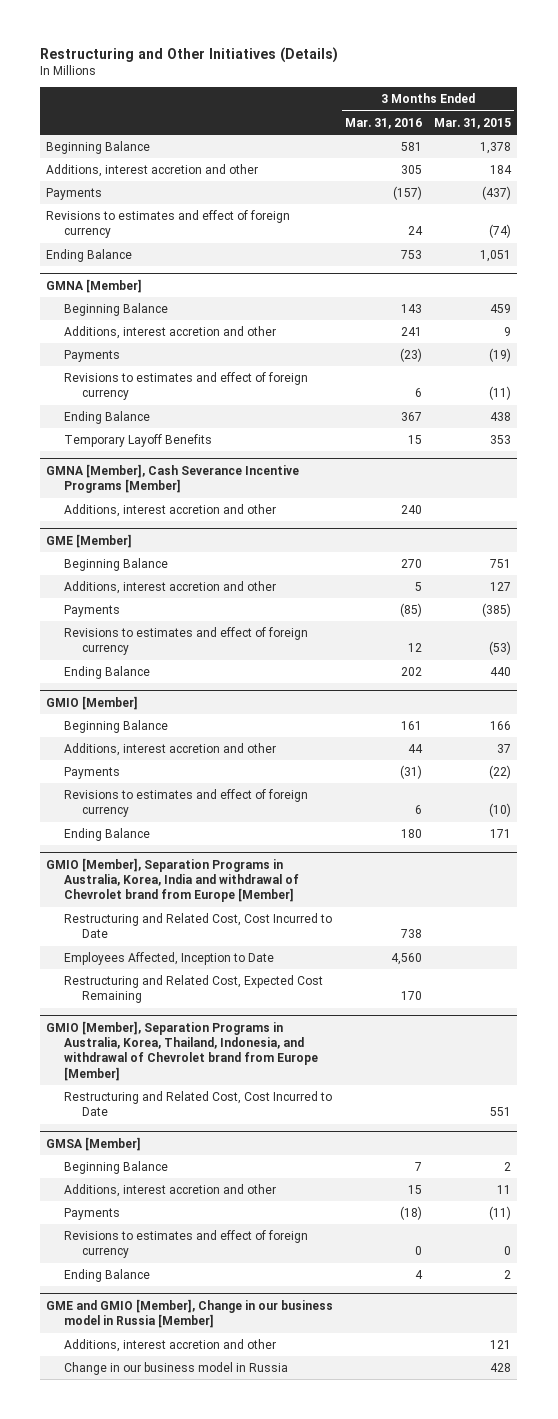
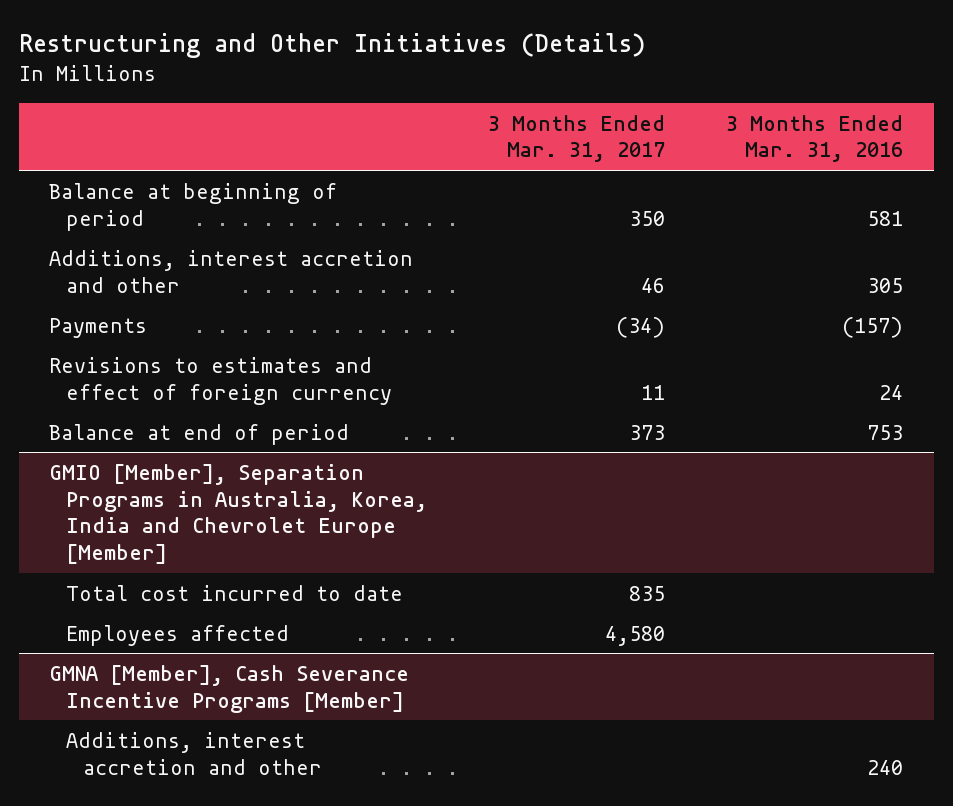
- | 3 Months Ended Mar. 31, 2016 | 3 Months Ended Mar. 31, 2015
+ | 3 Months Ended Mar. 31, 2017 | 3 Months Ended Mar. 31, 2016
- Beginning Balance | 581 | 1,378
+ Balance at beginning of period | 350 | 581
- Ending Balance | 753 | 1,051
- GMNA [Member]
- Beginning Balance | 143 | 459
- Additions, interest accretion and other | 241 | 9
- Payments | (23) | (19)
- Revisions to estimates and effect of foreign currency | 6 | (11)
- Ending Balance | 367 | 438
- Temporary Layoff Benefits | 15 | 353
+ Balance at end of period | 373 | 753
+ GMIO [Member], Separation Programs in Australia, Korea, India and Chevrolet Europe [Member]
+ Total cost incurred to date | 835 |
+ Employees affected | 4,580 |
- GME [Member]
- Beginning Balance | 270 | 751
- Additions, interest accretion and other | 5 | 127
- Payments | (85) | (385)
- Revisions to estimates and effect of foreign currency | 12 | (53)
- Ending Balance | 202 | 440
- GMIO [Member]
- Beginning Balance | 161 | 166
- Additions, interest accretion and other | 44 | 37
- Payments | (31) | (22)
- Revisions to estimates and effect of foreign currency | 6 | (10)
- Ending Balance | 180 | 171
- GMIO [Member], Separation Programs in Australia, Korea, India and withdrawal of Chevrolet brand from Europe [Member]
- Restructuring and Related Cost, Cost Incurred to Date | 738 |
- Employees Affected, Inception to Date | 4,560 |
- Restructuring and Related Cost, Expected Cost Remaining | 170 |
- GMIO [Member], Separation Programs in Australia, Korea, Thailand, Indonesia, and withdrawal of Chevrolet brand from Europe [Member]
- Restructuring and Related Cost, Cost Incurred to Date | | 551
- GMSA [Member]
- Beginning Balance | 7 | 2
- Additions, interest accretion and other | 15 | 11
- Payments | (18) | (11)
- Revisions to estimates and effect of foreign currency | 0 | 0
- Ending Balance | 4 | 2
- GME and GMIO [Member], Change in our business model in Russia [Member]
- Additions, interest accretion and other | | 121
- Change in our business model in Russia | | 428

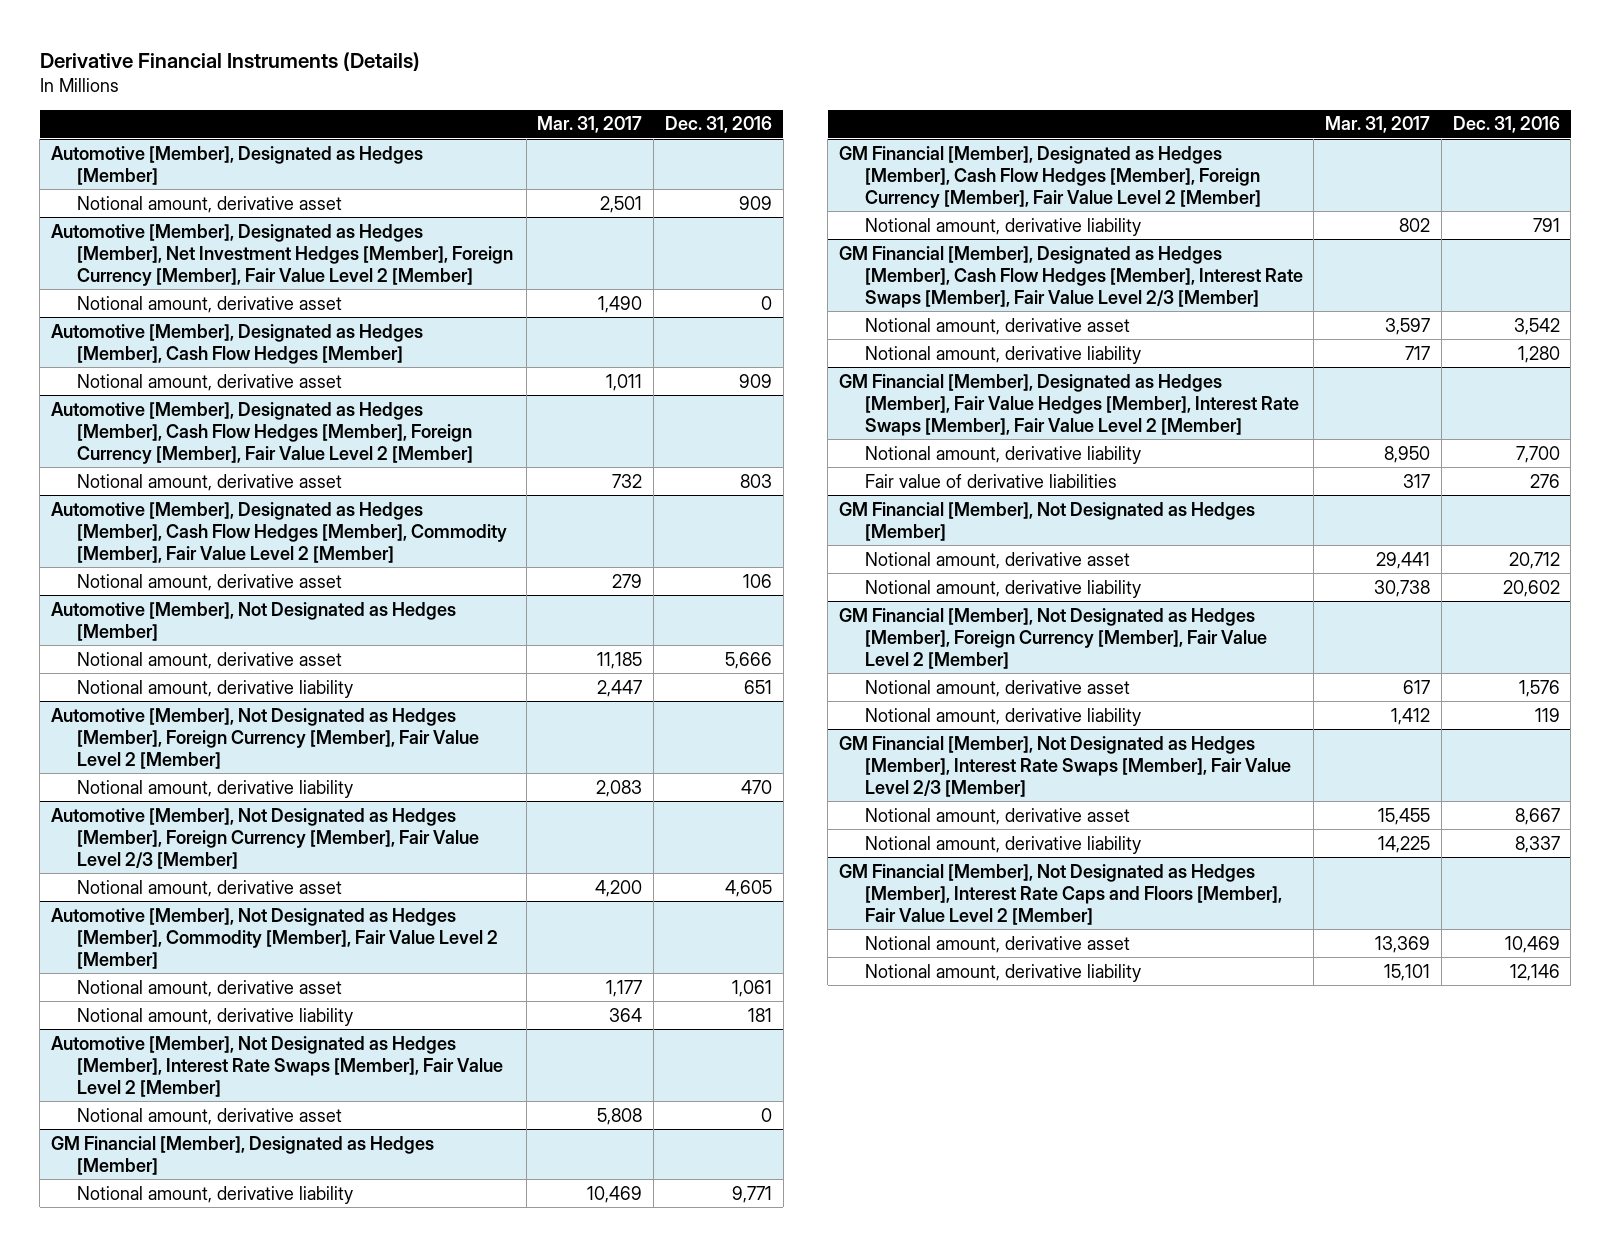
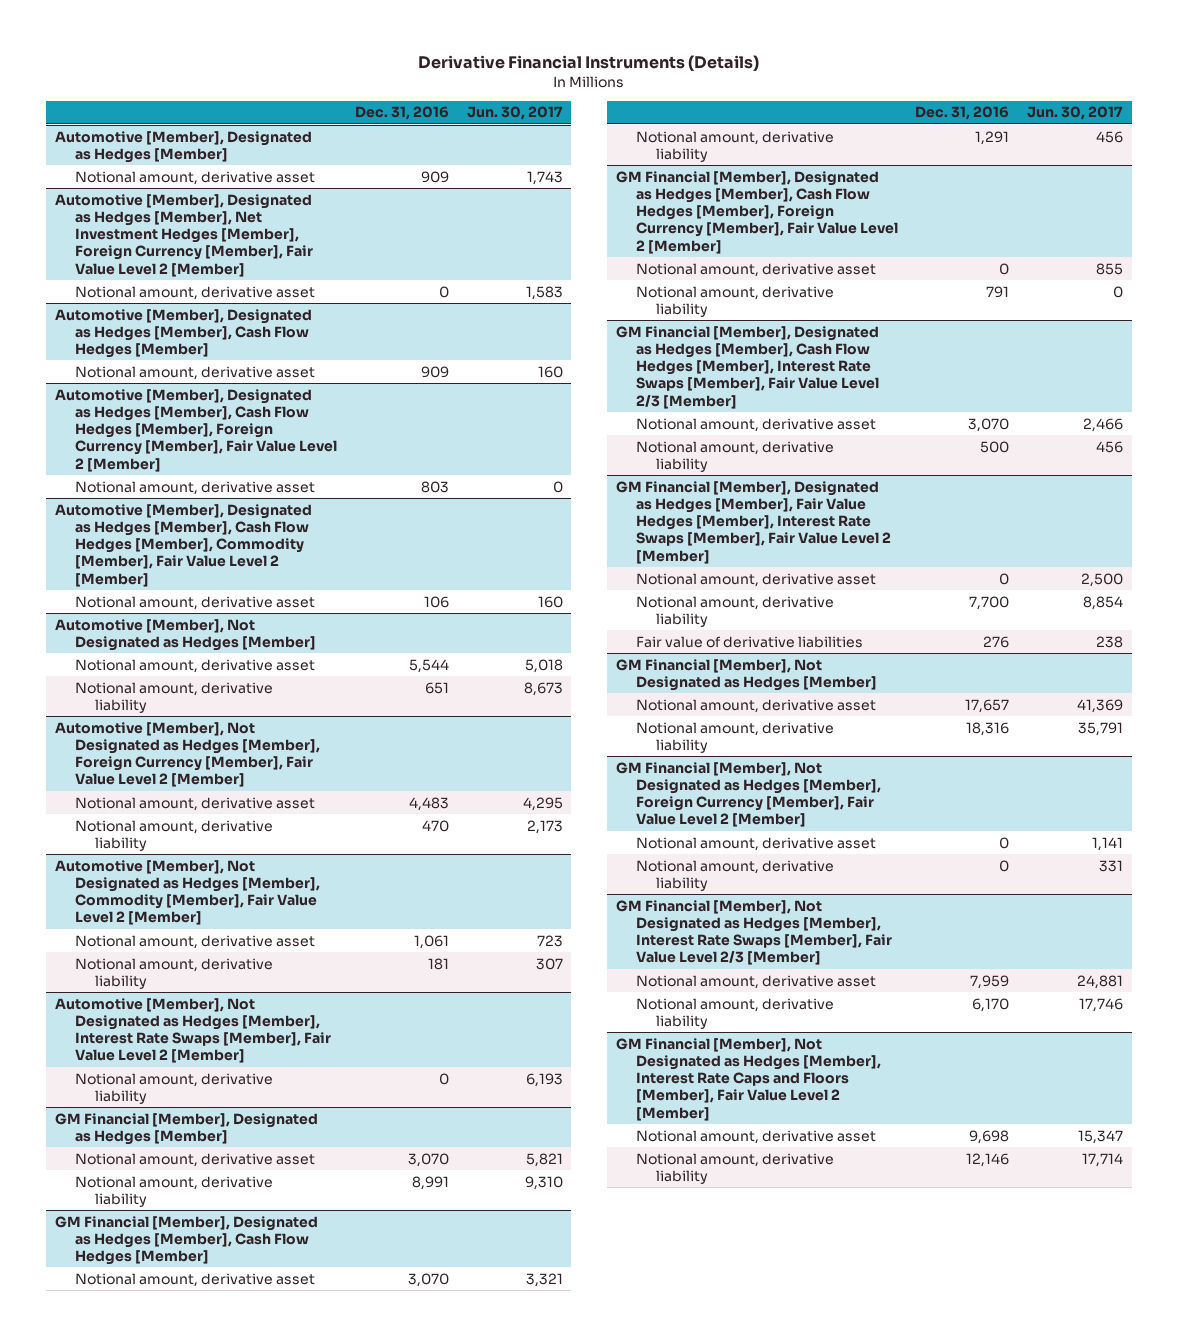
- | Mar. 31, 2017 | Dec. 31, 2016
+ | Dec. 31, 2016 | Jun. 30, 2017
@ Automotive [Member], Not Designated as Hedges [Member]
- Notional amount, derivative asset | 11,185 | 5,666
+ Notional amount, derivative asset | 5,544 | 5,018
@ Automotive [Member], Not Designated as Hedges [Member], Foreign Currency [Member], Fair Value Level 2 [Member]
+ Notional amount, derivative asset | 4,483 | 4,295
- Automotive [Member], Not Designated as Hedges [Member], Foreign Currency [Member], Fair Value Level 2/3 [Member]
- Notional amount, derivative asset | 4,200 | 4,605
@ Automotive [Member], Not Designated as Hedges [Member], Interest Rate Swaps [Member], Fair Value Level 2 [Member]
- Notional amount, derivative asset | 5,808 | 0
+ Notional amount, derivative liability | 0 | 6,193
@ GM Financial [Member], Designated as Hedges [Member]
- Notional amount, derivative liability | 10,469 | 9,771
+ Notional amount, derivative asset | 3,070 | 5,821
+ Notional amount, derivative liability | 8,991 | 9,310
+ GM Financial [Member], Designated as Hedges [Member], Cash Flow Hedges [Member]
+ Notional amount, derivative asset | 3,070 | 3,321
+ Notional amount, derivative liability | 1,291 | 456
@ GM Financial [Member], Designated as Hedges [Member], Cash Flow Hedges [Member], Foreign Currency [Member], Fair Value Level 2 [Member]
+ Notional amount, derivative asset | 0 | 855
@ GM Financial [Member], Designated as Hedges [Member], Cash Flow Hedges [Member], Interest Rate Swaps [Member], Fair Value Level 2/3 [Member]
- Notional amount, derivative asset | 3,597 | 3,542
- Notional amount, derivative liability | 717 | 1,280
+ Notional amount, derivative asset | 3,070 | 2,466
+ Notional amount, derivative liability | 500 | 456
@ GM Financial [Member], Designated as Hedges [Member], Fair Value Hedges [Member], Interest Rate Swaps [Member], Fair Value Level 2 [Member]
+ Notional amount, derivative asset | 0 | 2,500
@ GM Financial [Member], Not Designated as Hedges [Member]
- Notional amount, derivative asset | 29,441 | 20,712
- Notional amount, derivative liability | 30,738 | 20,602
+ Notional amount, derivative asset | 17,657 | 41,369
+ Notional amount, derivative liability | 18,316 | 35,791
@ GM Financial [Member], Not Designated as Hedges [Member], Foreign Currency [Member], Fair Value Level 2 [Member]
- Notional amount, derivative asset | 617 | 1,576
- Notional amount, derivative liability | 1,412 | 119
+ Notional amount, derivative asset | 0 | 1,141
+ Notional amount, derivative liability | 0 | 331
@ GM Financial [Member], Not Designated as Hedges [Member], Interest Rate Swaps [Member], Fair Value Level 2/3 [Member]
- Notional amount, derivative asset | 15,455 | 8,667
- Notional amount, derivative liability | 14,225 | 8,337
+ Notional amount, derivative asset | 7,959 | 24,881
+ Notional amount, derivative liability | 6,170 | 17,746
@ GM Financial [Member], Not Designated as Hedges [Member], Interest Rate Caps and Floors [Member], Fair Value Level 2 [Member]
- Notional amount, derivative asset | 13,369 | 10,469
+ Notional amount, derivative asset | 9,698 | 15,347

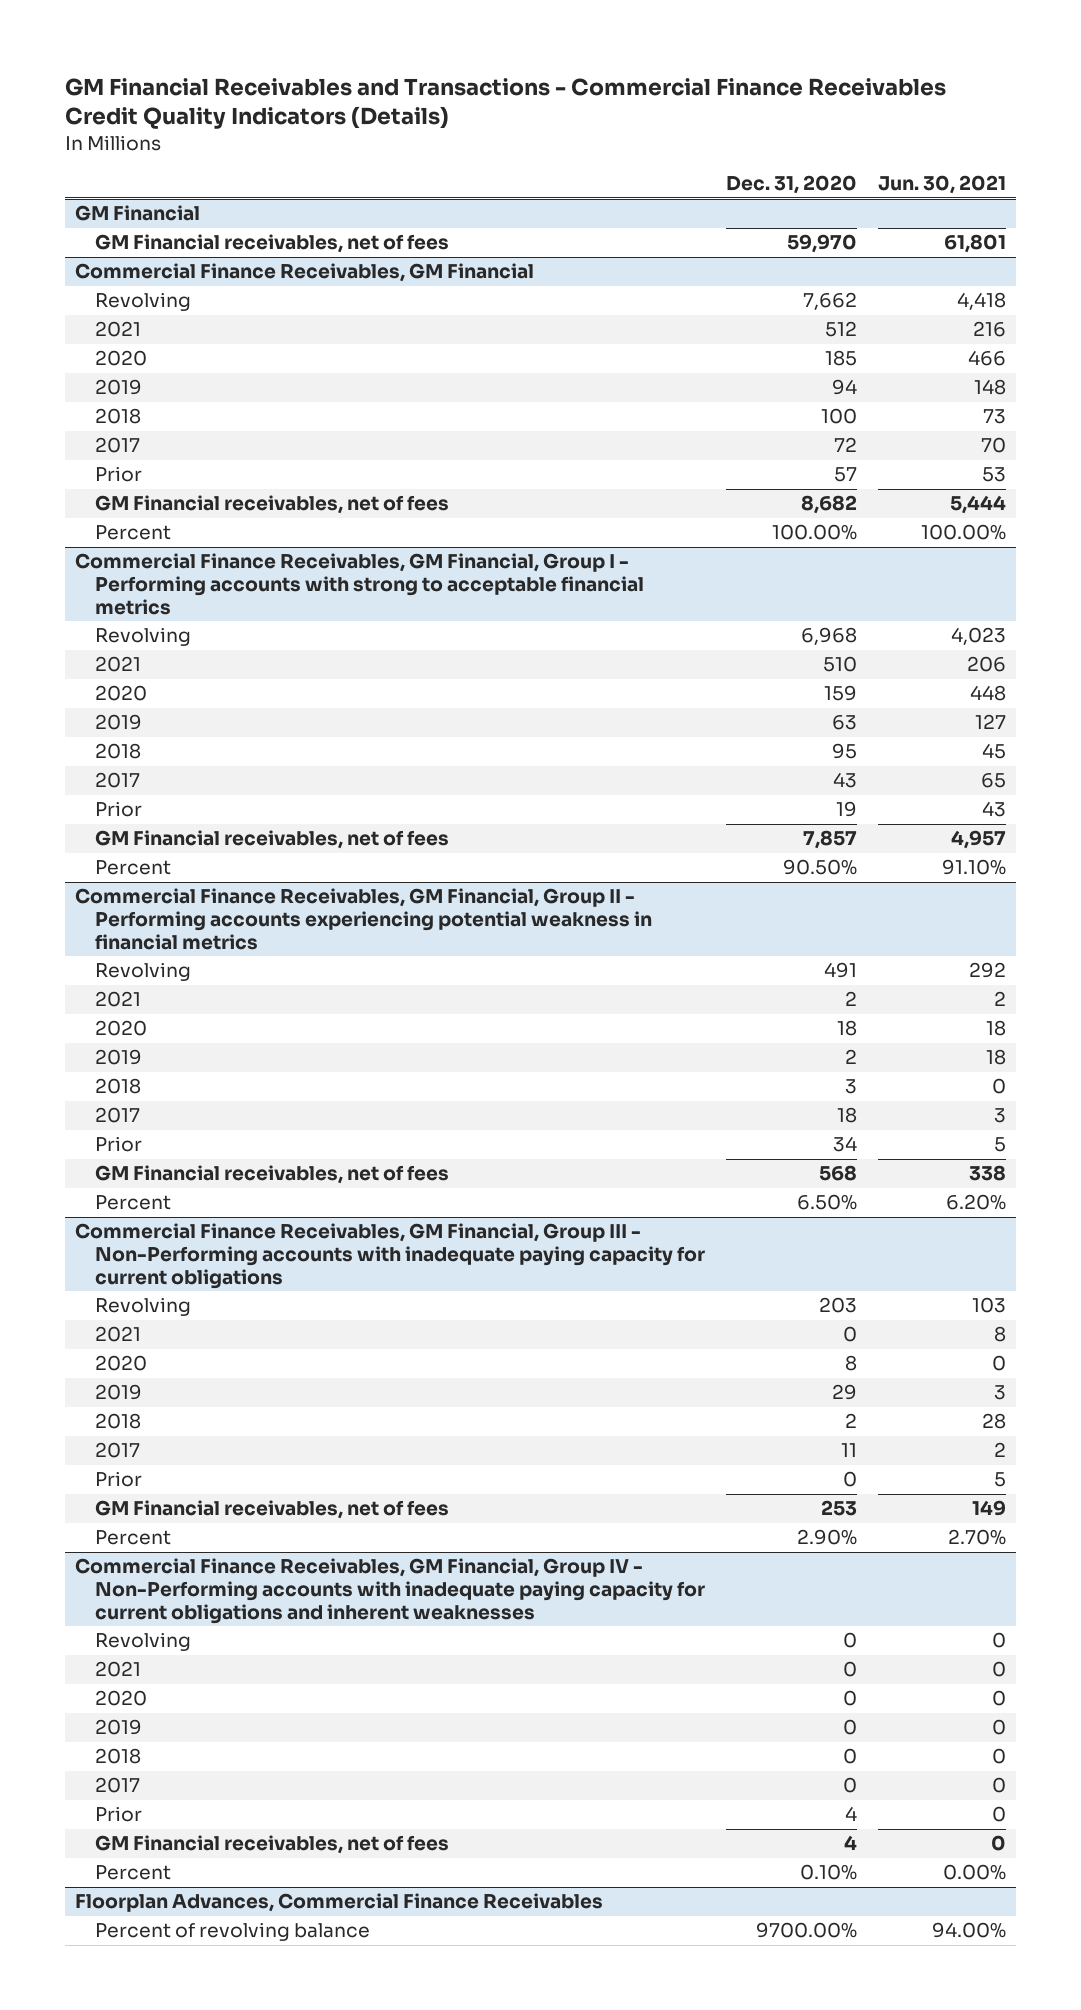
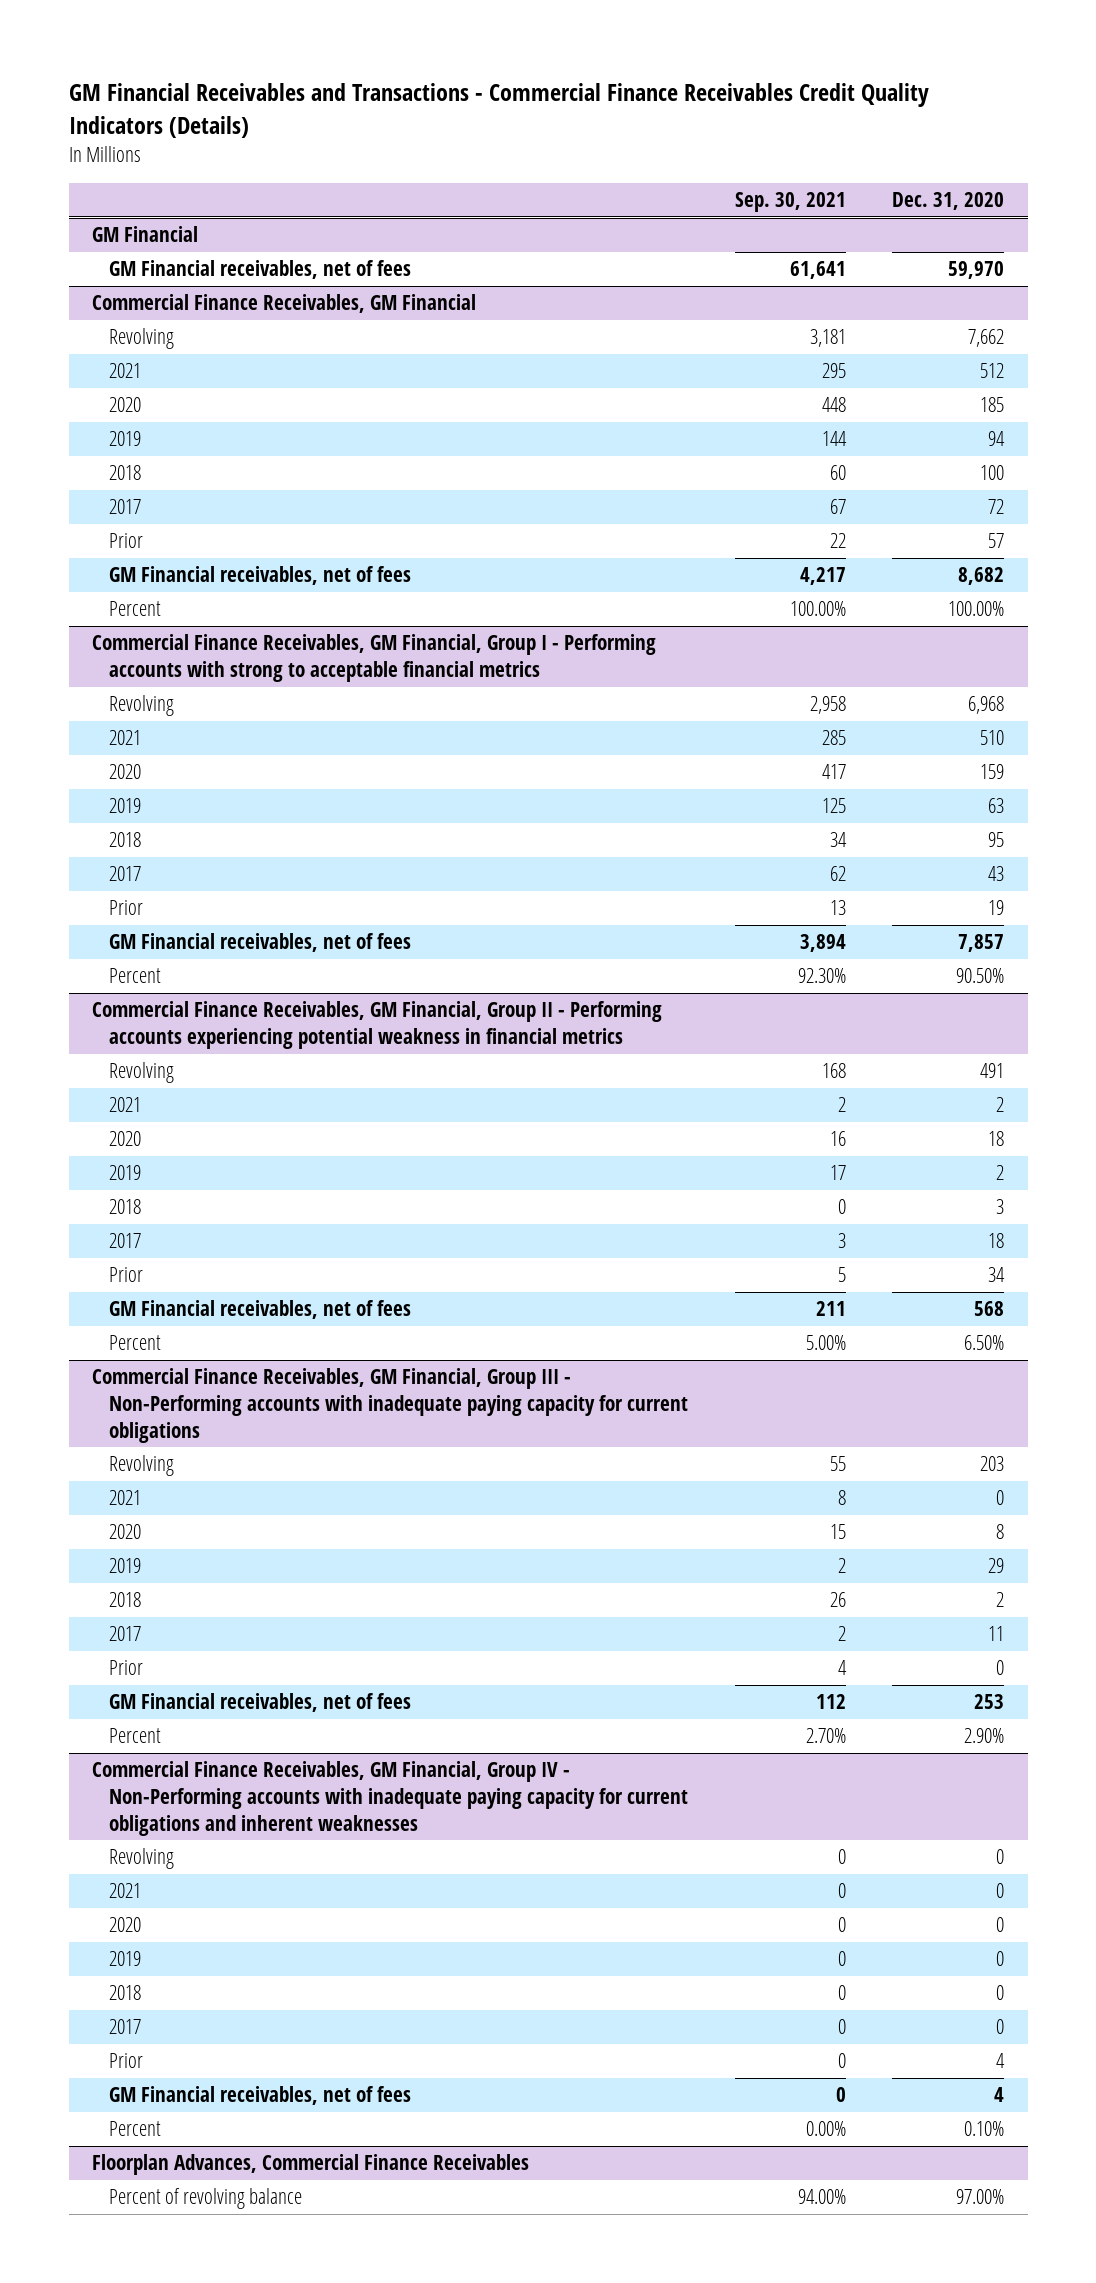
- | Dec. 31, 2020 | Jun. 30, 2021
+ | Sep. 30, 2021 | Dec. 31, 2020
@ Floorplan Advances, Commercial Finance Receivables
- Percent of revolving balance | 9700.00% | 94.00%
+ Percent of revolving balance | 94.00% | 97.00%

